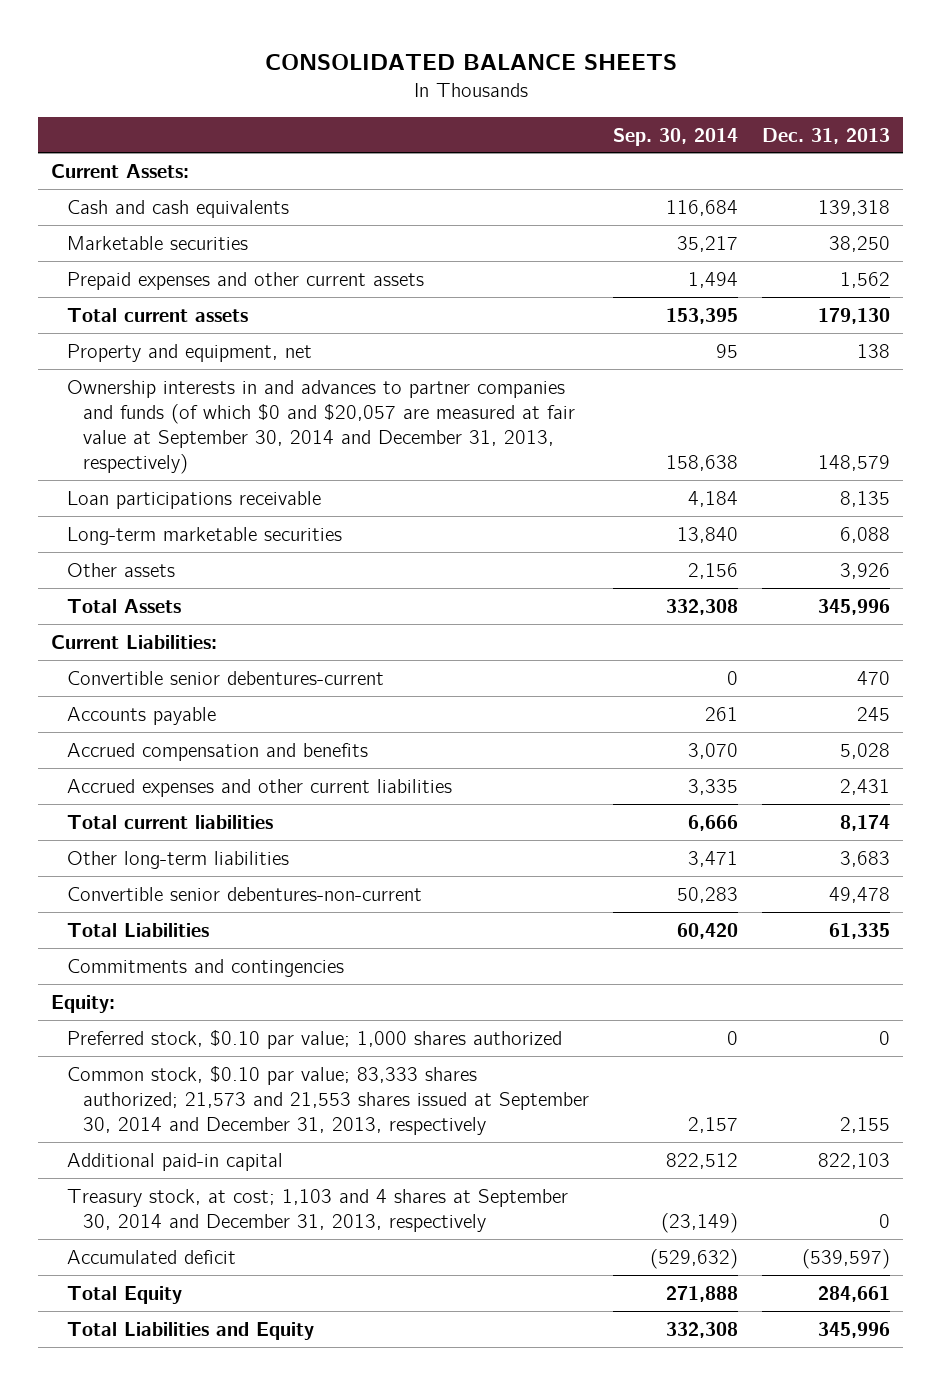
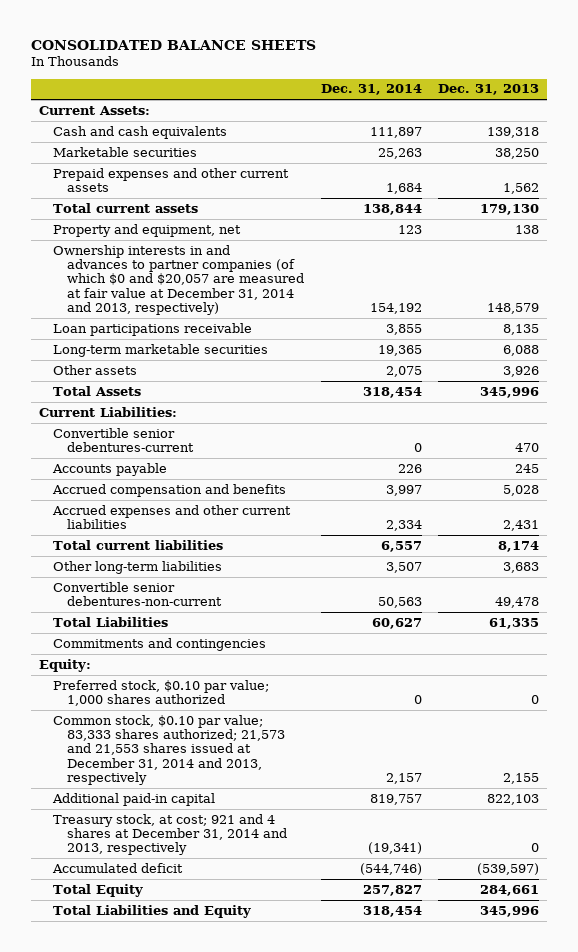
- | Sep. 30, 2014 | Dec. 31, 2013
+ | Dec. 31, 2014 | Dec. 31, 2013
- Ownership interests in and advances to partner companies and funds (of which $0 and $20,057 are measured at fair value at September 30, 2014 and December 31, 2013, respectively) | 158,638 | 148,579
+ Ownership interests in and advances to partner companies (of which $0 and $20,057 are measured at fair value at December 31, 2014 and 2013, respectively) | 154,192 | 148,579
- Common stock, $0.10 par value; 83,333 shares authorized; 21,573 and 21,553 shares issued at September 30, 2014 and December 31, 2013, respectively | 2,157 | 2,155
+ Common stock, $0.10 par value; 83,333 shares authorized; 21,573 and 21,553 shares issued at December 31, 2014 and 2013, respectively | 2,157 | 2,155
- Treasury stock, at cost; 1,103 and 4 shares at September 30, 2014 and December 31, 2013, respectively | (23,149) | 0
+ Treasury stock, at cost; 921 and 4 shares at December 31, 2014 and 2013, respectively | (19,341) | 0

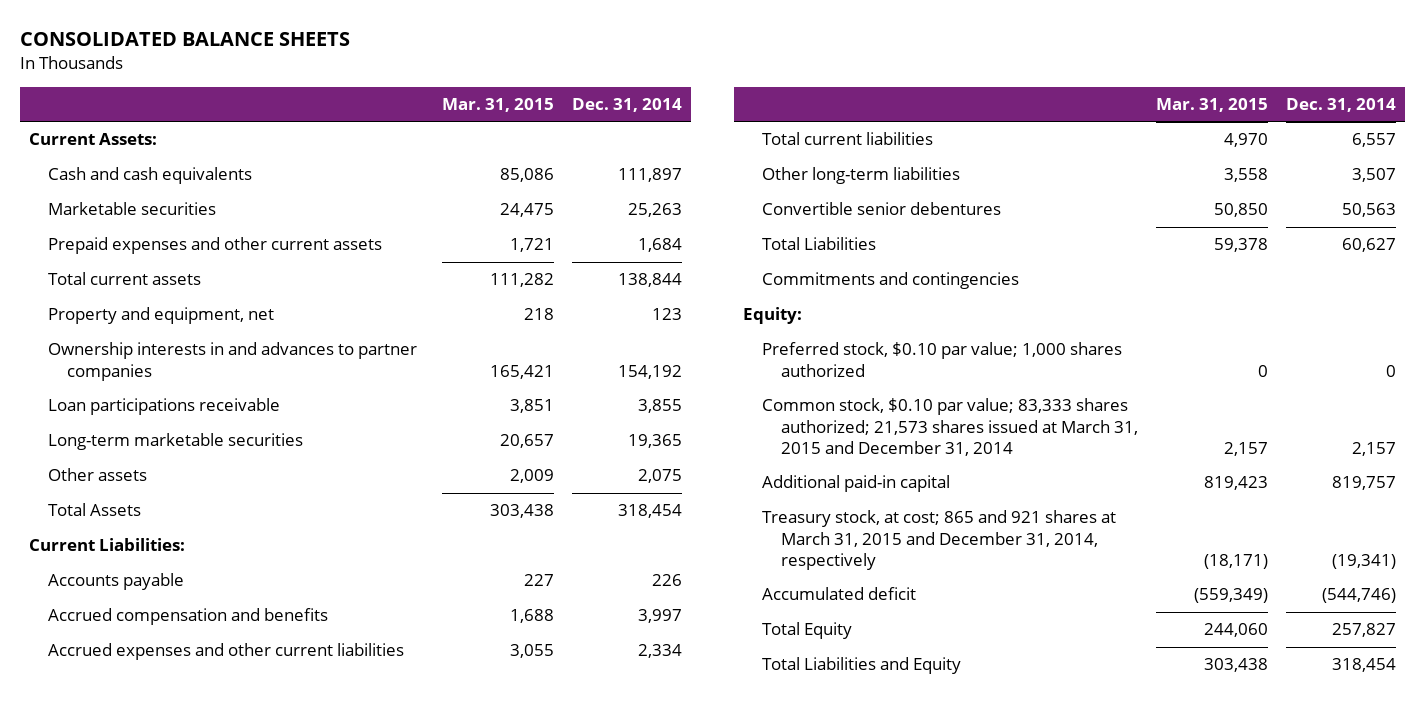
- | Dec. 31, 2014 | Dec. 31, 2013
+ | Mar. 31, 2015 | Dec. 31, 2014
- Ownership interests in and advances to partner companies (of which $0 and $20,057 are measured at fair value at December 31, 2014 and 2013, respectively) | 154,192 | 148,579
+ Ownership interests in and advances to partner companies | 165,421 | 154,192
- Convertible senior debentures-current | 0 | 470
- Convertible senior debentures-non-current | 50,563 | 49,478
+ Convertible senior debentures | 50,850 | 50,563
- Common stock, $0.10 par value; 83,333 shares authorized; 21,573 and 21,553 shares issued at December 31, 2014 and 2013, respectively | 2,157 | 2,155
+ Common stock, $0.10 par value; 83,333 shares authorized; 21,573 shares issued at March 31, 2015 and December 31, 2014 | 2,157 | 2,157
- Treasury stock, at cost; 921 and 4 shares at December 31, 2014 and 2013, respectively | (19,341) | 0
+ Treasury stock, at cost; 865 and 921 shares at March 31, 2015 and December 31, 2014, respectively | (18,171) | (19,341)

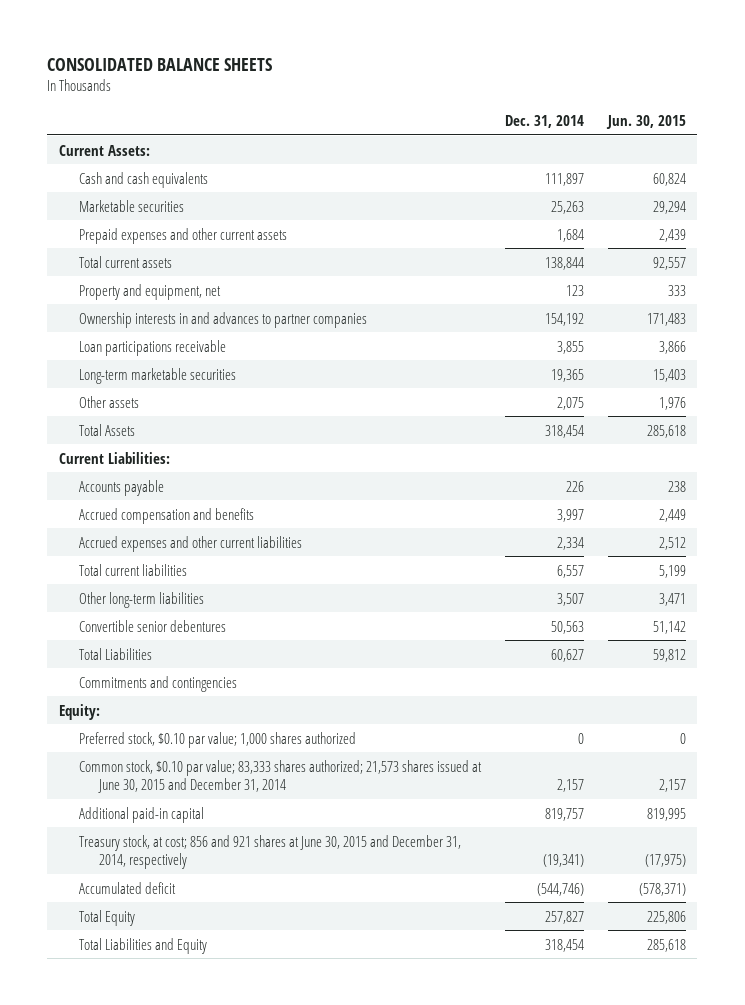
- | Mar. 31, 2015 | Dec. 31, 2014
+ | Dec. 31, 2014 | Jun. 30, 2015
- Common stock, $0.10 par value; 83,333 shares authorized; 21,573 shares issued at March 31, 2015 and December 31, 2014 | 2,157 | 2,157
+ Common stock, $0.10 par value; 83,333 shares authorized; 21,573 shares issued at June 30, 2015 and December 31, 2014 | 2,157 | 2,157
- Treasury stock, at cost; 865 and 921 shares at March 31, 2015 and December 31, 2014, respectively | (18,171) | (19,341)
+ Treasury stock, at cost; 856 and 921 shares at June 30, 2015 and December 31, 2014, respectively | (19,341) | (17,975)

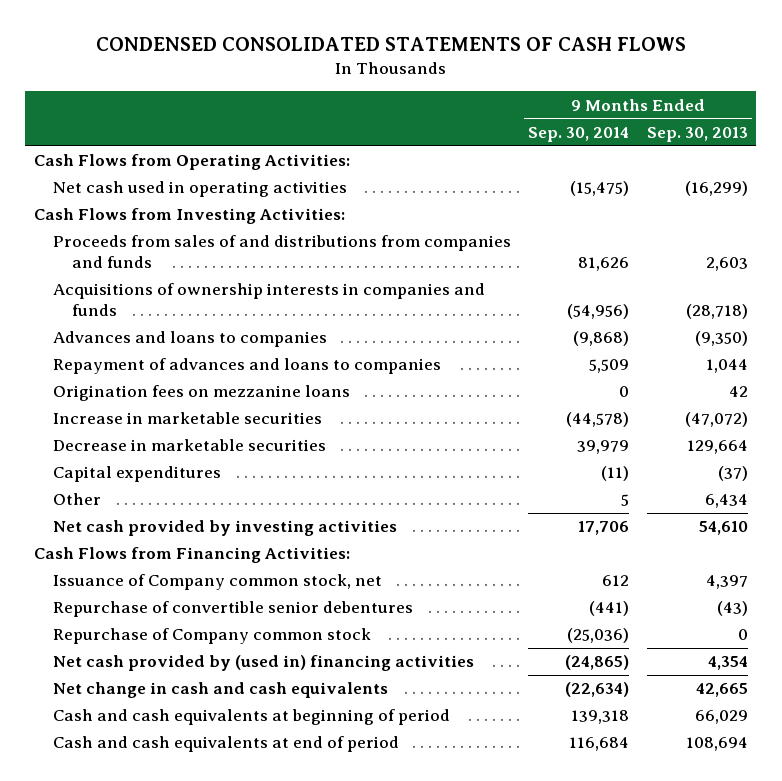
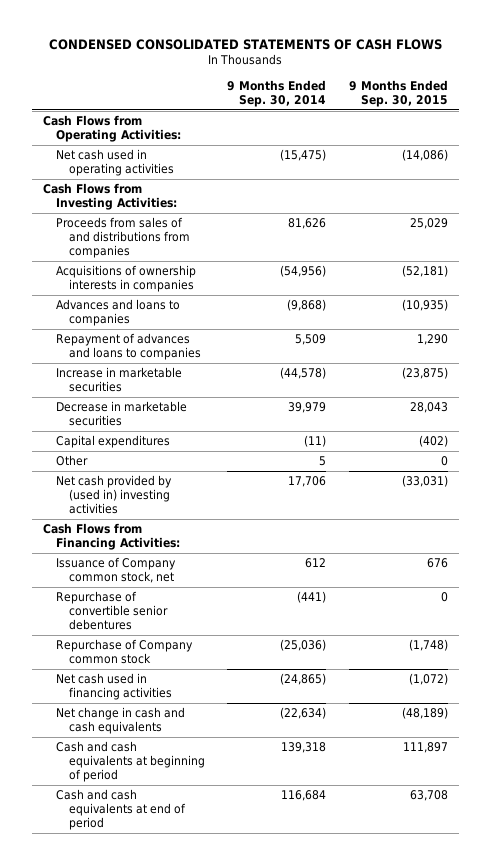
- | 9 Months Ended Sep. 30, 2014 | 9 Months Ended Sep. 30, 2013
+ | 9 Months Ended Sep. 30, 2014 | 9 Months Ended Sep. 30, 2015
- Proceeds from sales of and distributions from companies and funds | 81,626 | 2,603
- Acquisitions of ownership interests in companies and funds | (54,956) | (28,718)
+ Proceeds from sales of and distributions from companies | 81,626 | 25,029
+ Acquisitions of ownership interests in companies | (54,956) | (52,181)
- Origination fees on mezzanine loans | 0 | 42
- Net cash provided by investing activities | 17,706 | 54,610
+ Net cash provided by (used in) investing activities | 17,706 | (33,031)
- Net cash provided by (used in) financing activities | (24,865) | 4,354
+ Net cash used in financing activities | (24,865) | (1,072)

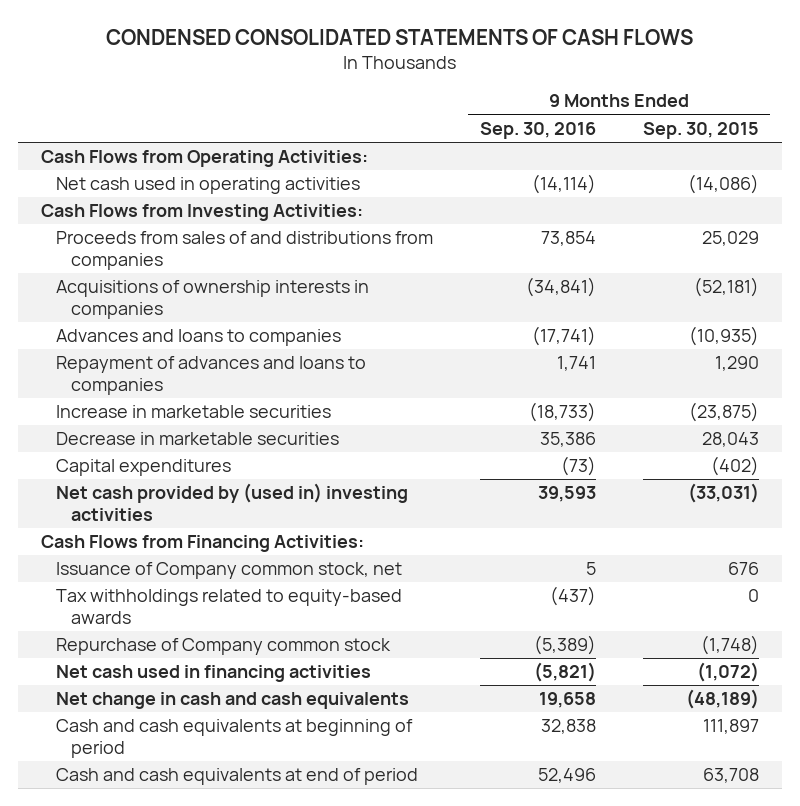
- | 9 Months Ended Sep. 30, 2014 | 9 Months Ended Sep. 30, 2015
+ | 9 Months Ended Sep. 30, 2016 | 9 Months Ended Sep. 30, 2015
- Other | 5 | 0
- Repurchase of convertible senior debentures | (441) | 0
+ Tax withholdings related to equity-based awards | (437) | 0

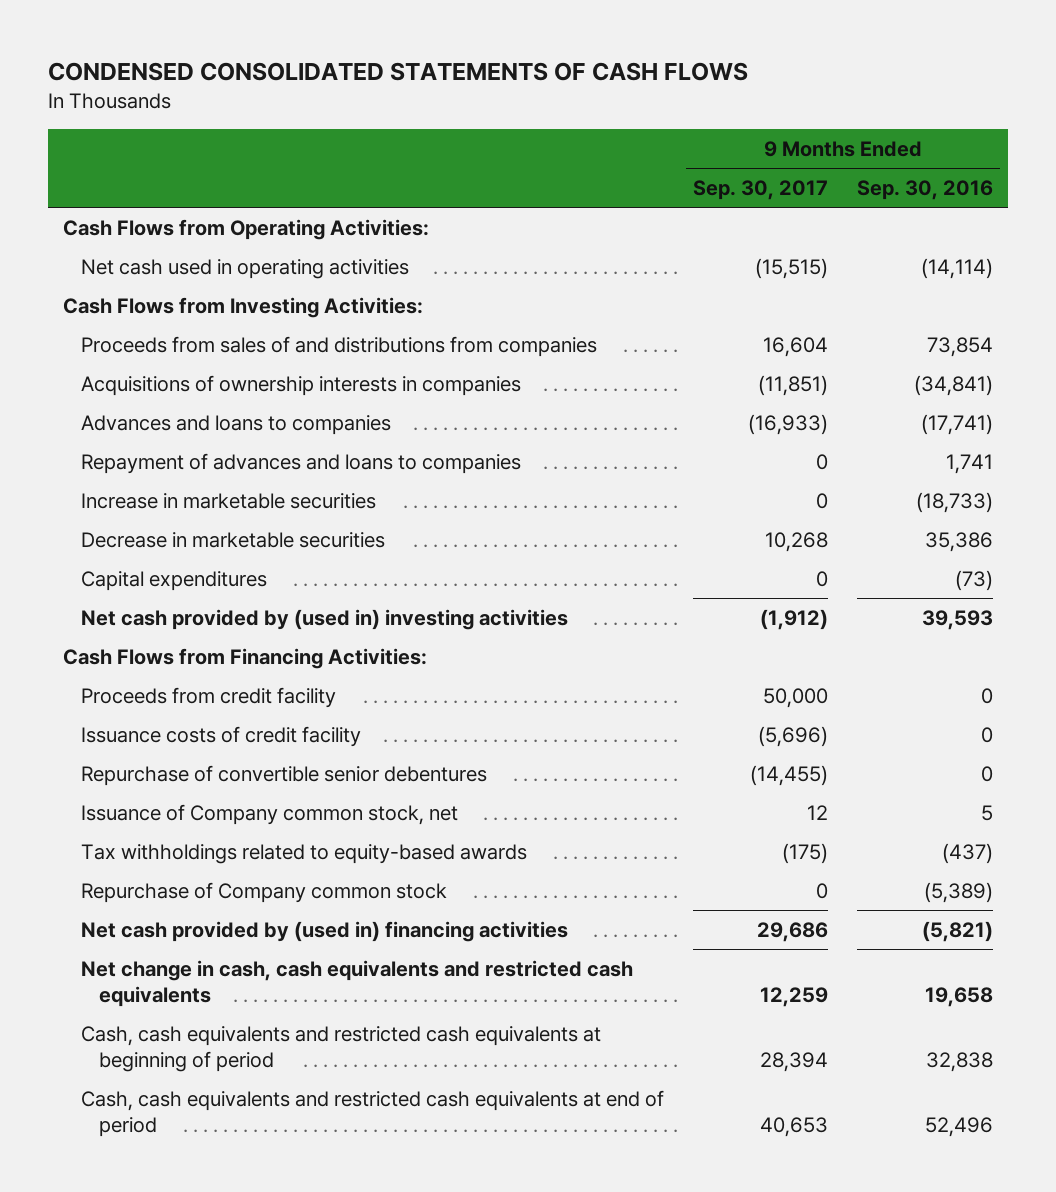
- | 9 Months Ended Sep. 30, 2016 | 9 Months Ended Sep. 30, 2015
+ | 9 Months Ended Sep. 30, 2017 | 9 Months Ended Sep. 30, 2016
+ Proceeds from credit facility | 50,000 | 0
+ Issuance costs of credit facility | (5,696) | 0
+ Repurchase of convertible senior debentures | (14,455) | 0
- Net cash used in financing activities | (5,821) | (1,072)
- Net change in cash and cash equivalents | 19,658 | (48,189)
- Cash and cash equivalents at beginning of period | 32,838 | 111,897
- Cash and cash equivalents at end of period | 52,496 | 63,708
+ Net cash provided by (used in) financing activities | 29,686 | (5,821)
+ Net change in cash, cash equivalents and restricted cash equivalents | 12,259 | 19,658
+ Cash, cash equivalents and restricted cash equivalents at beginning of period | 28,394 | 32,838
+ Cash, cash equivalents and restricted cash equivalents at end of period | 40,653 | 52,496

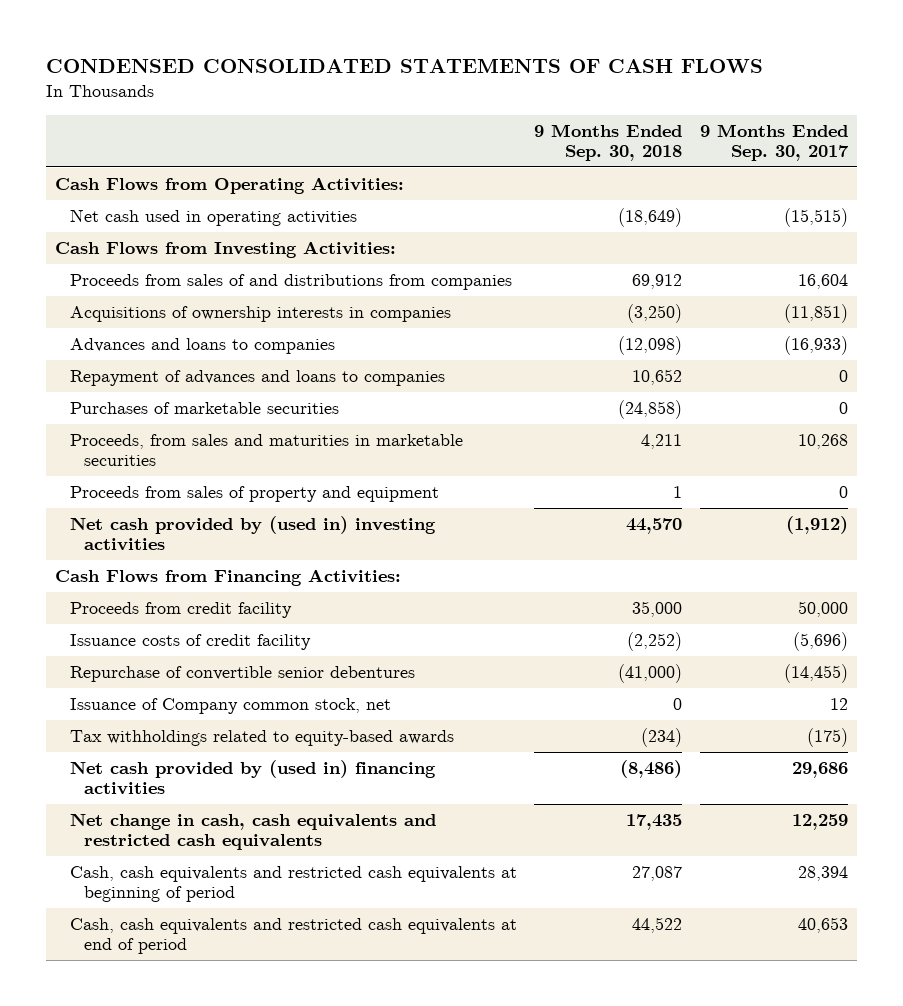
- | 9 Months Ended Sep. 30, 2017 | 9 Months Ended Sep. 30, 2016
+ | 9 Months Ended Sep. 30, 2018 | 9 Months Ended Sep. 30, 2017
- Increase in marketable securities | 0 | (18,733)
- Decrease in marketable securities | 10,268 | 35,386
- Capital expenditures | 0 | (73)
+ Purchases of marketable securities | (24,858) | 0
+ Proceeds, from sales and maturities in marketable securities | 4,211 | 10,268
+ Proceeds from sales of property and equipment | 1 | 0
- Repurchase of Company common stock | 0 | (5,389)

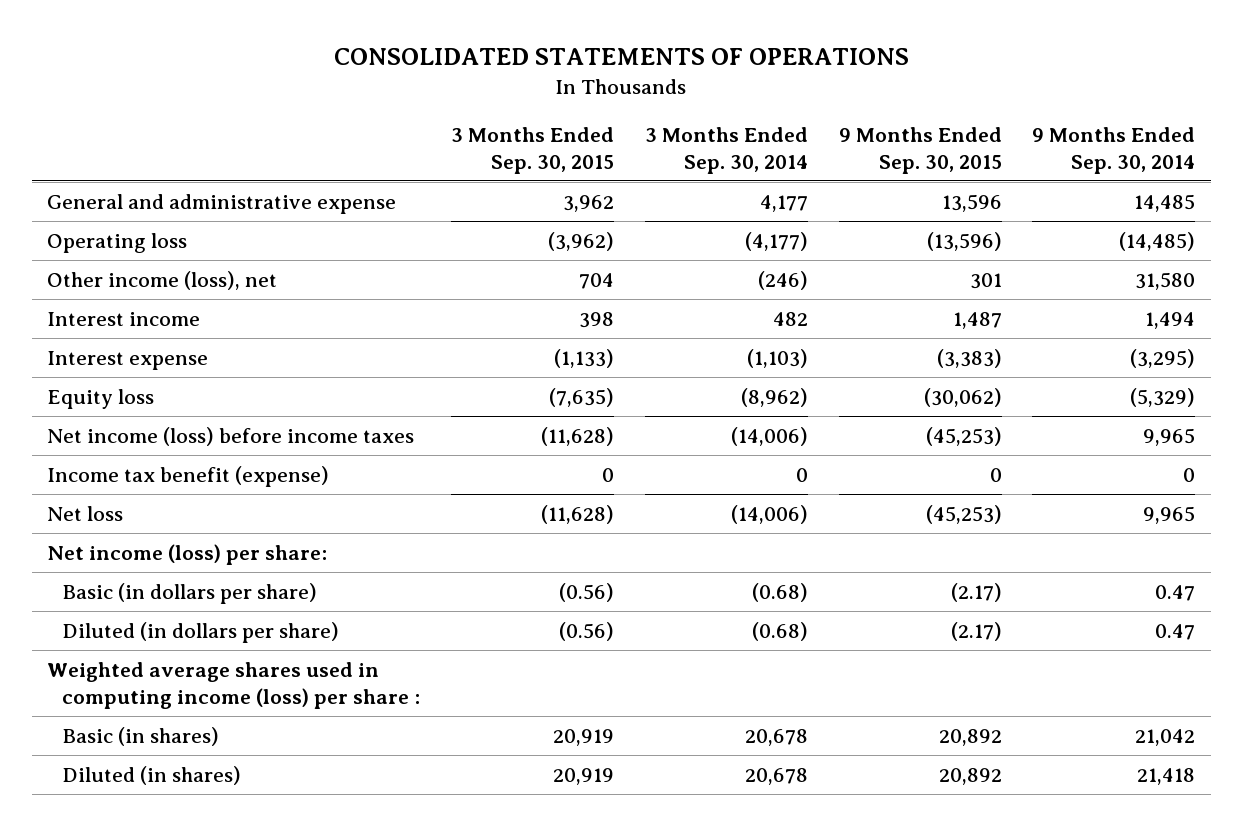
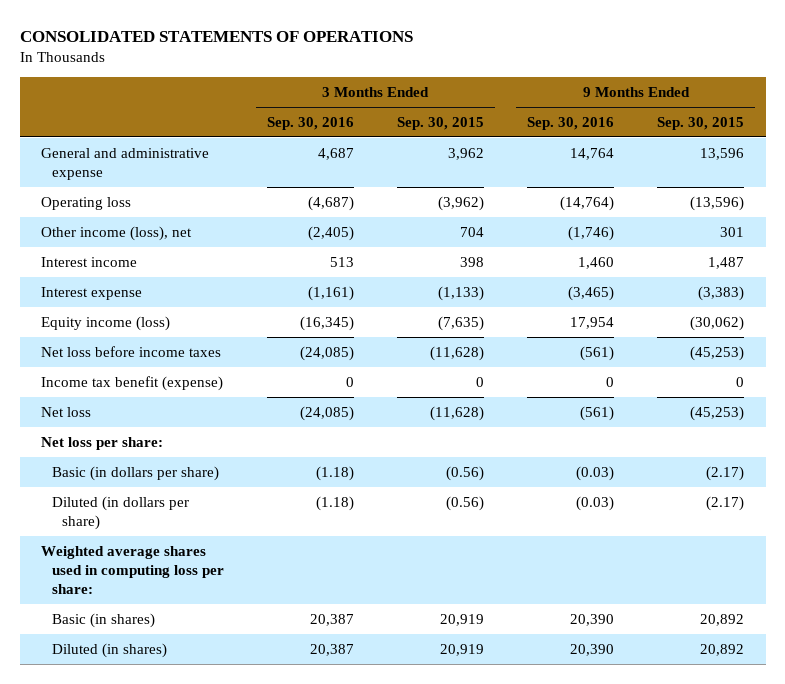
- | 3 Months Ended Sep. 30, 2015 | 3 Months Ended Sep. 30, 2014 | 9 Months Ended Sep. 30, 2015 | 9 Months Ended Sep. 30, 2014
+ | 3 Months Ended Sep. 30, 2016 | 3 Months Ended Sep. 30, 2015 | 9 Months Ended Sep. 30, 2016 | 9 Months Ended Sep. 30, 2015
- Equity loss | (7,635) | (8,962) | (30,062) | (5,329)
- Net income (loss) before income taxes | (11,628) | (14,006) | (45,253) | 9,965
+ Equity income (loss) | (16,345) | (7,635) | 17,954 | (30,062)
+ Net loss before income taxes | (24,085) | (11,628) | (561) | (45,253)
- Net income (loss) per share:
+ Net loss per share:
- Weighted average shares used in computing income (loss) per share :
+ Weighted average shares used in computing loss per share:

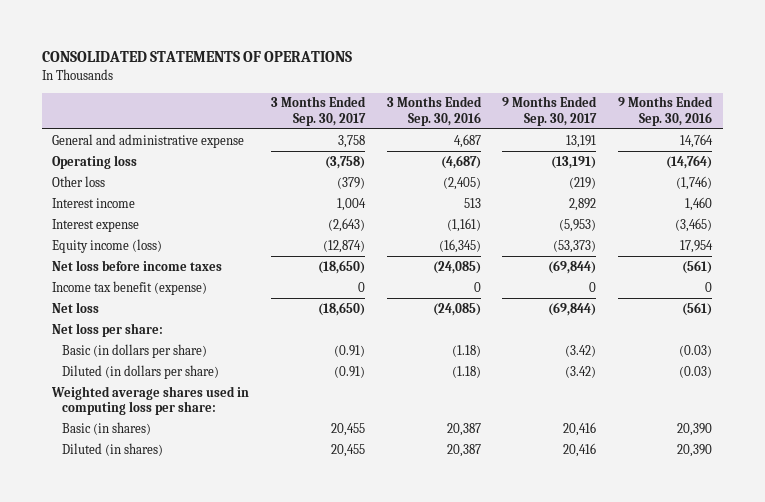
- | 3 Months Ended Sep. 30, 2016 | 3 Months Ended Sep. 30, 2015 | 9 Months Ended Sep. 30, 2016 | 9 Months Ended Sep. 30, 2015
+ | 3 Months Ended Sep. 30, 2017 | 3 Months Ended Sep. 30, 2016 | 9 Months Ended Sep. 30, 2017 | 9 Months Ended Sep. 30, 2016
- Other income (loss), net | (2,405) | 704 | (1,746) | 301
+ Other loss | (379) | (2,405) | (219) | (1,746)

